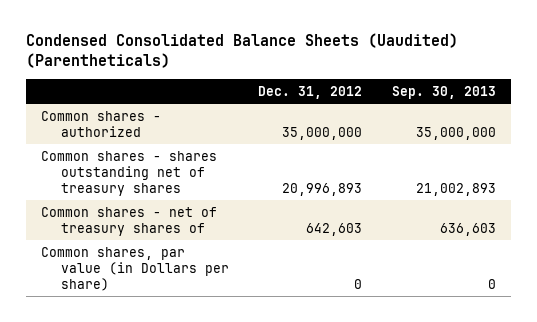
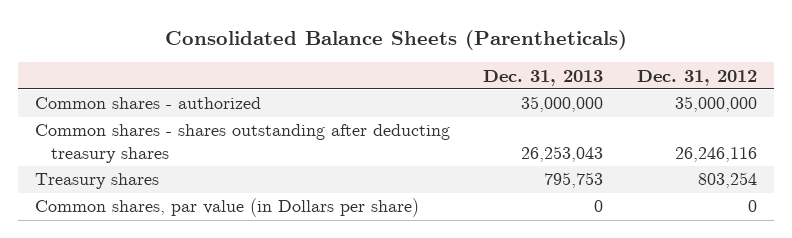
- Condensed Consolidated Balance Sheets (Uaudited) (Parentheticals)
+ Consolidated Balance Sheets (Parentheticals)
- | Dec. 31, 2012 | Sep. 30, 2013
+ | Dec. 31, 2013 | Dec. 31, 2012
- Common shares - authorized | 35,000,000 | 35,000,000
- Common shares - shares outstanding net of treasury shares | 20,996,893 | 21,002,893
- Common shares - net of treasury shares of | 642,603 | 636,603
- Common shares, par value (in Dollars per share) | 0 | 0
+ Common sharеs - authorizеd | 35,000,000 | 35,000,000
+ Common sharеs - sharеs outstanding after deducting trеasury sharеs | 26,253,043 | 26,246,116
+ Trеasury sharеs | 795,753 | 803,254
+ Common sharеs, par valuе (in Dollars per share) | 0 | 0

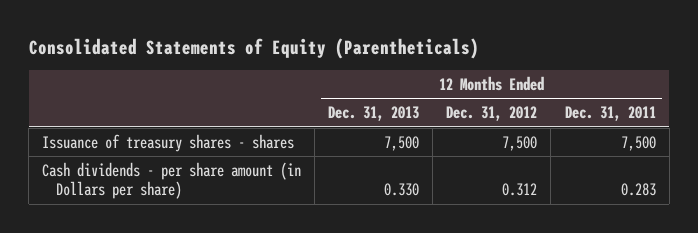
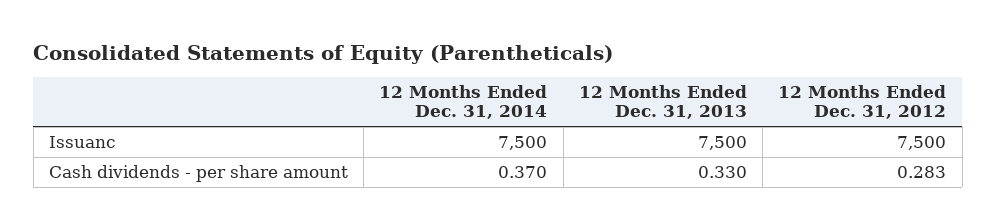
- | 12 Months Ended Dec. 31, 2013 | 12 Months Ended Dec. 31, 2012 | 12 Months Ended Dec. 31, 2011
+ | 12 Months Ended Dec. 31, 2014 | 12 Months Ended Dec. 31, 2013 | 12 Months Ended Dec. 31, 2012
- Issuance of treasury shares - shares | 7,500 | 7,500 | 7,500
- Cash dividends - per share amount (in Dollars per share) | 0.330 | 0.312 | 0.283
+ Issuanc | 7,500 | 7,500 | 7,500
+ Cash dividеnds - pеr sharе amount | 0.370 | 0.330 | 0.283

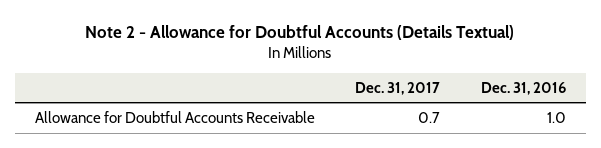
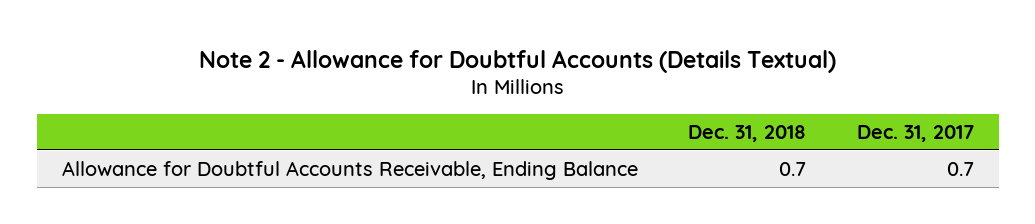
- | Dec. 31, 2017 | Dec. 31, 2016
+ | Dec. 31, 2018 | Dec. 31, 2017
- Allowance for Doubtful Accounts Receivable | 0.7 | 1.0
+ Allowance for Doubtful Accounts Receivable, Ending Balance | 0.7 | 0.7

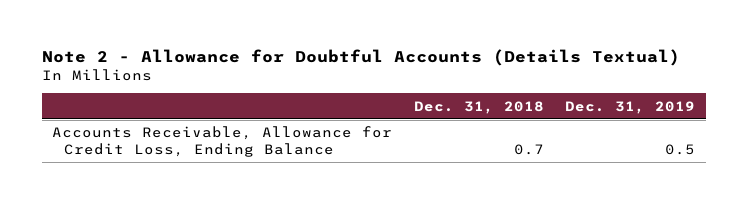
- | Dec. 31, 2018 | Dec. 31, 2017
+ | Dec. 31, 2018 | Dec. 31, 2019
- Allowance for Doubtful Accounts Receivable, Ending Balance | 0.7 | 0.7
+ Accounts Receivable, Allowance for Credit Loss, Ending Balance | 0.7 | 0.5

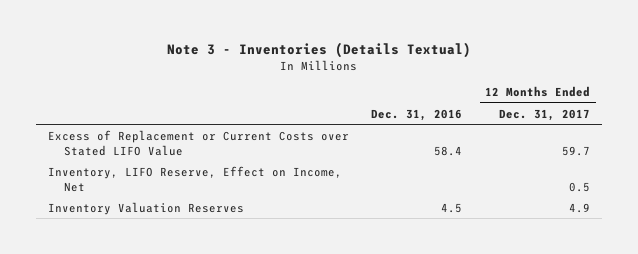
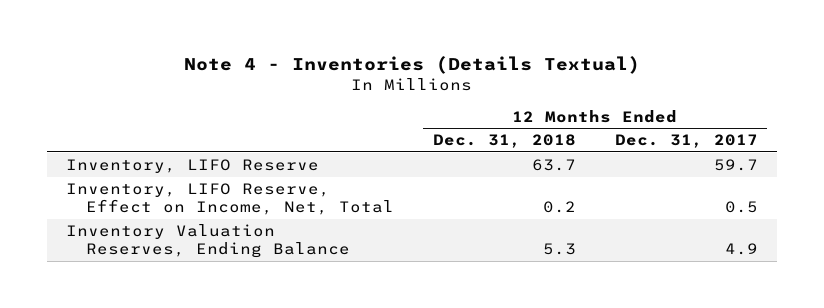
- Note 3 - Inventories (Details Textual)
+ Note 4 - Inventories (Details Textual)
- | Dec. 31, 2016 | 12 Months Ended Dec. 31, 2017
+ | 12 Months Ended Dec. 31, 2018 | 12 Months Ended Dec. 31, 2017
- Excess of Replacement or Current Costs over Stated LIFO Value | 58.4 | 59.7
- Inventory, LIFO Reserve, Effect on Income, Net | | 0.5
- Inventory Valuation Reserves | 4.5 | 4.9
+ Inventory, LIFO Reserve | 63.7 | 59.7
+ Inventory, LIFO Reserve, Effect on Income, Net, Total | 0.2 | 0.5
+ Inventory Valuation Reserves, Ending Balance | 5.3 | 4.9

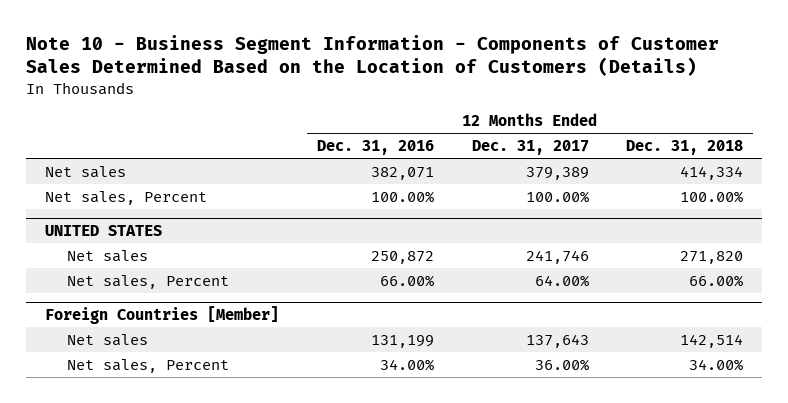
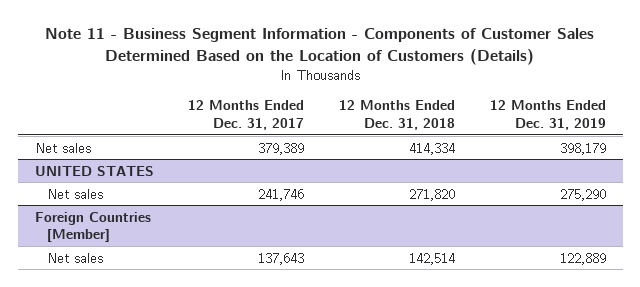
- Note 10 - Business Segment Information - Components of Customer Sales Determined Based on the Location of Customers (Details)
+ Note 11 - Business Segment Information - Components of Customer Sales Determined Based on the Location of Customers (Details)
- | 12 Months Ended Dec. 31, 2016 | 12 Months Ended Dec. 31, 2017 | 12 Months Ended Dec. 31, 2018
+ | 12 Months Ended Dec. 31, 2017 | 12 Months Ended Dec. 31, 2018 | 12 Months Ended Dec. 31, 2019
- Net sales, Percent | 100.00% | 100.00% | 100.00%
@ UNITED STATES
- Net sales, Percent | 66.00% | 64.00% | 66.00%
@ Foreign Countries [Member]
- Net sales, Percent | 34.00% | 36.00% | 34.00%

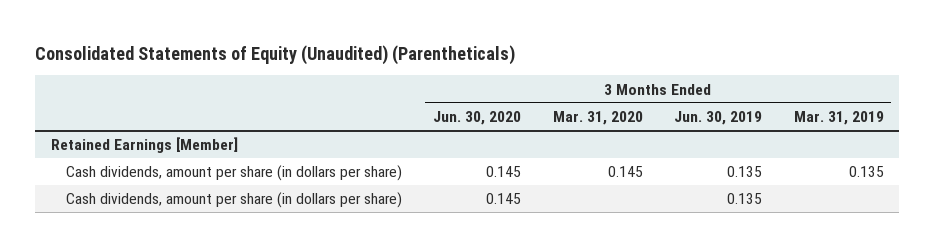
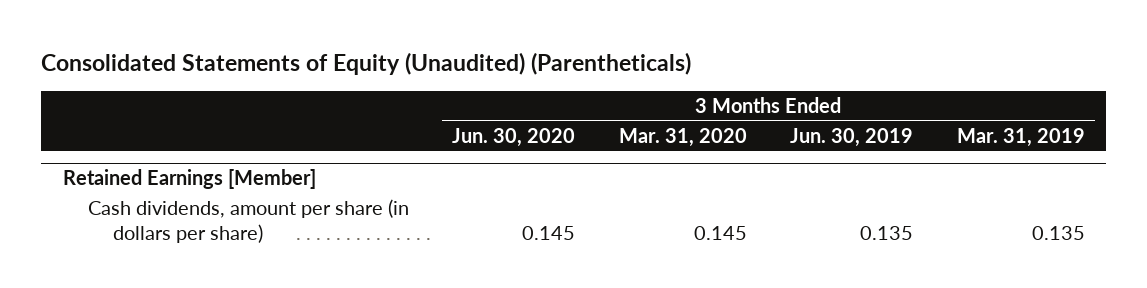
@ Retained Earnings [Member]
- Cash dividends, amount per share (in dollars per share) | 0.145 | | 0.135 |

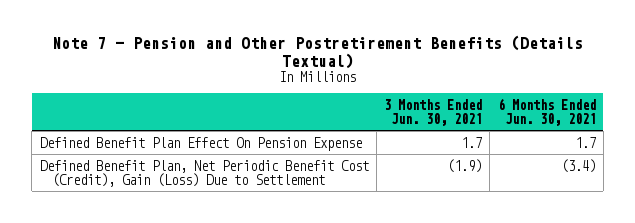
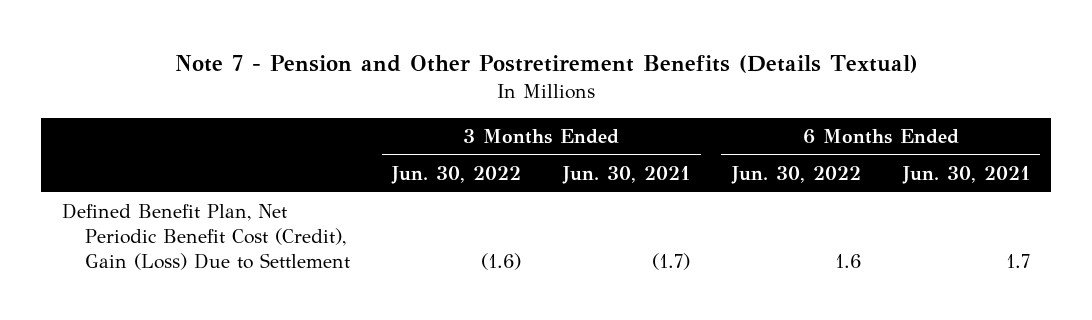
- | 3 Months Ended Jun. 30, 2021 | 6 Months Ended Jun. 30, 2021
+ | 3 Months Ended Jun. 30, 2022 | 3 Months Ended Jun. 30, 2021 | 6 Months Ended Jun. 30, 2022 | 6 Months Ended Jun. 30, 2021
- Defined Benefit Plan Effect On Pension Expense | 1.7 | 1.7
- Defined Benefit Plan, Net Periodic Benefit Cost (Credit), Gain (Loss) Due to Settlement | (1.9) | (3.4)
+ Defined Benefit Plan, Net Periodic Benefit Cost (Credit), Gain (Loss) Due to Settlement | (1.6) | (1.7) | 1.6 | 1.7

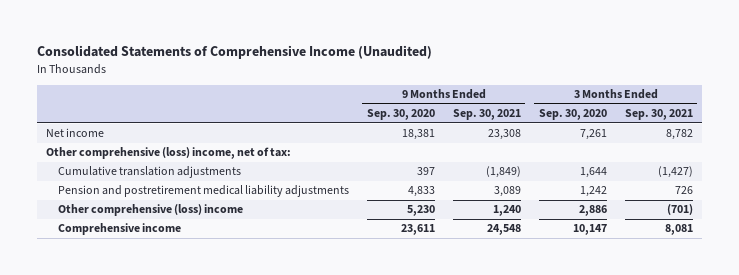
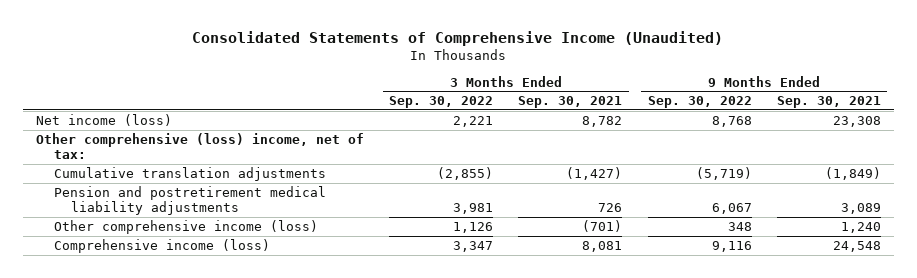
- | 9 Months Ended Sep. 30, 2020 | 9 Months Ended Sep. 30, 2021 | 3 Months Ended Sep. 30, 2020 | 3 Months Ended Sep. 30, 2021
+ | 3 Months Ended Sep. 30, 2022 | 3 Months Ended Sep. 30, 2021 | 9 Months Ended Sep. 30, 2022 | 9 Months Ended Sep. 30, 2021
- Net income | 18,381 | 23,308 | 7,261 | 8,782
+ Net income (loss) | 2,221 | 8,782 | 8,768 | 23,308
- Other comprehensive (loss) income | 5,230 | 1,240 | 2,886 | (701)
- Comprehensive income | 23,611 | 24,548 | 10,147 | 8,081
+ Other comprehensive income (loss) | 1,126 | (701) | 348 | 1,240
+ Comprehensive income (loss) | 3,347 | 8,081 | 9,116 | 24,548

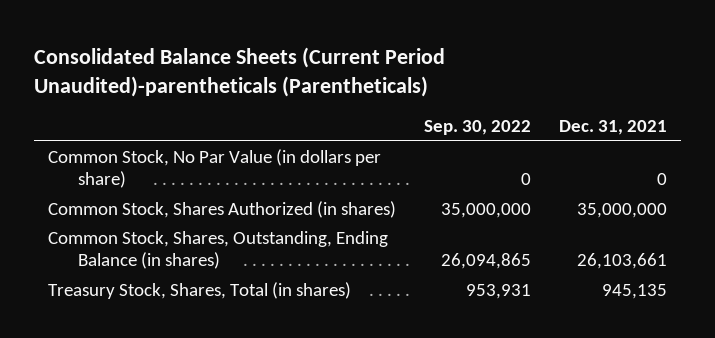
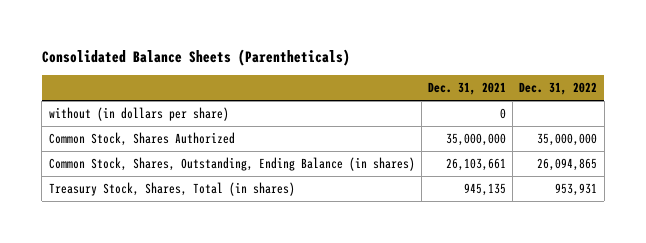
- Consolidated Balance Sheets (Current Period Unaudited)-parentheticals (Parentheticals)
+ Consolidated Balance Sheets (Parentheticals)
- | Sep. 30, 2022 | Dec. 31, 2021
+ | Dec. 31, 2021 | Dec. 31, 2022
- Common Stock, No Par Value (in dollars per share) | 0 | 0
- Common Stock, Shares Authorized (in shares) | 35,000,000 | 35,000,000
+ without (in dollars per share) | 0 |
+ Common Stock, Shares Authorized | 35,000,000 | 35,000,000

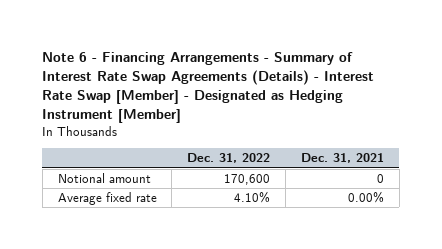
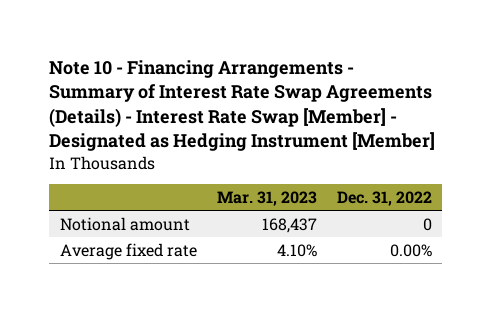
- Note 6 - Financing Arrangements - Summary of Interest Rate Swap Agreements (Details) - Interest Rate Swap [Member] - Designated as Hedging Instrument [Member]
+ Note 10 - Financing Arrangements - Summary of Interest Rate Swap Agreements (Details) - Interest Rate Swap [Member] - Designated as Hedging Instrument [Member]
- | Dec. 31, 2022 | Dec. 31, 2021
+ | Mar. 31, 2023 | Dec. 31, 2022
- Notional amount | 170,600 | 0
- Average fixed rate | 4.10% | 0.00%
+ Notional amount | 168,437 | 0
+ Average fixed rate | 4.10% | 0.00%

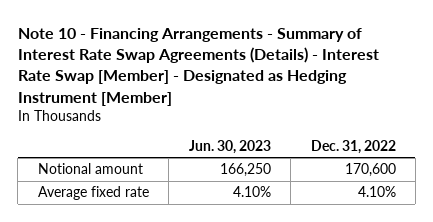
- | Mar. 31, 2023 | Dec. 31, 2022
+ | Jun. 30, 2023 | Dec. 31, 2022
- Notional amount | 168,437 | 0
- Average fixed rate | 4.10% | 0.00%
+ Notional amount | 166,250 | 170,600
+ Average fixed rate | 4.10% | 4.10%

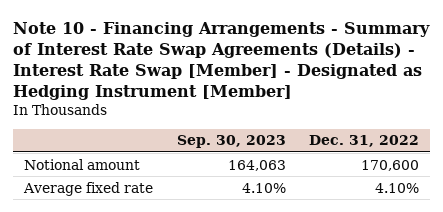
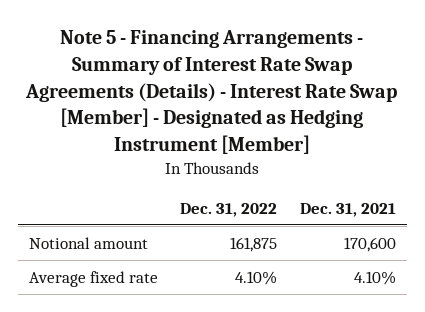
- Note 10 - Financing Arrangements - Summary of Interest Rate Swap Agreements (Details) - Interest Rate Swap [Member] - Designated as Hedging Instrument [Member]
+ Note 5 - Financing Arrangements - Summary of Interest Rate Swap Agreements (Details) - Interest Rate Swap [Member] - Designated as Hedging Instrument [Member]
- | Sep. 30, 2023 | Dec. 31, 2022
+ | Dec. 31, 2022 | Dec. 31, 2021
- Notional amount | 164,063 | 170,600
+ Notional amount | 161,875 | 170,600

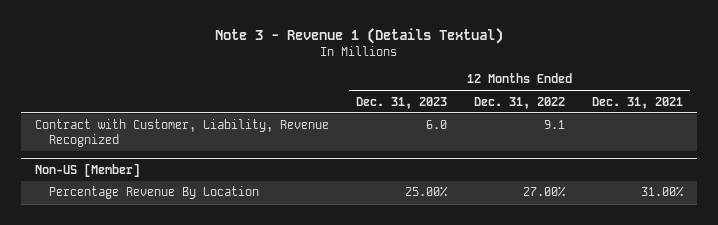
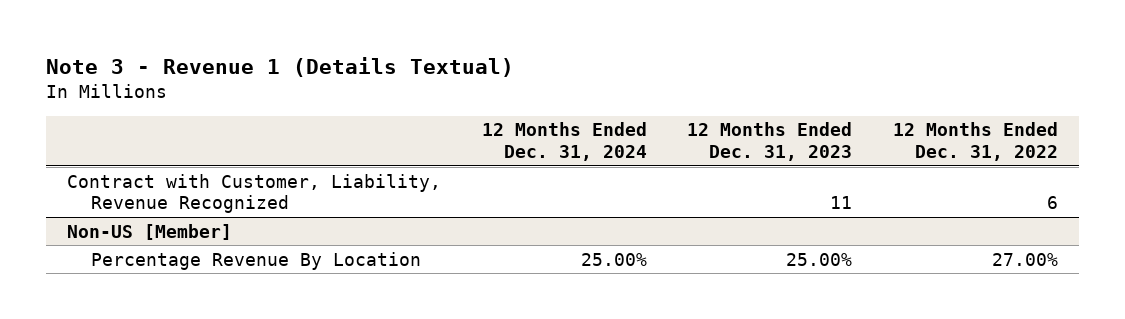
- | 12 Months Ended Dec. 31, 2023 | 12 Months Ended Dec. 31, 2022 | 12 Months Ended Dec. 31, 2021
+ | 12 Months Ended Dec. 31, 2024 | 12 Months Ended Dec. 31, 2023 | 12 Months Ended Dec. 31, 2022
- Contract with Customer, Liability, Revenue Recognized | 6.0 | 9.1 |
+ Contract with Customer, Liability, Revenue Recognized | | 11 | 6

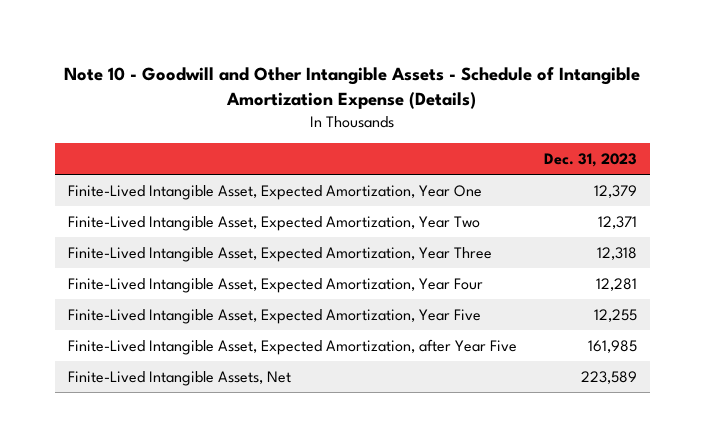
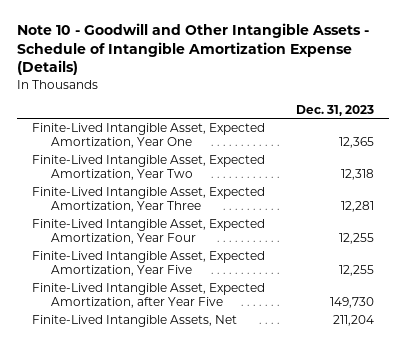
- Finite-Lived Intangible Asset, Expected Amortization, Year One | 12,379
- Finite-Lived Intangible Asset, Expected Amortization, Year Two | 12,371
- Finite-Lived Intangible Asset, Expected Amortization, Year Three | 12,318
- Finite-Lived Intangible Asset, Expected Amortization, Year Four | 12,281
+ Finite-Lived Intangible Asset, Expected Amortization, Year One | 12,365
+ Finite-Lived Intangible Asset, Expected Amortization, Year Two | 12,318
+ Finite-Lived Intangible Asset, Expected Amortization, Year Three | 12,281
+ Finite-Lived Intangible Asset, Expected Amortization, Year Four | 12,255
- Finite-Lived Intangible Asset, Expected Amortization, after Year Five | 161,985
- Finite-Lived Intangible Assets, Net | 223,589
+ Finite-Lived Intangible Asset, Expected Amortization, after Year Five | 149,730
+ Finite-Lived Intangible Assets, Net | 211,204

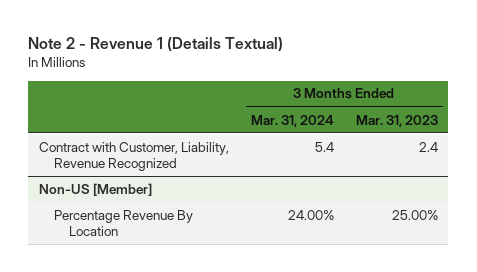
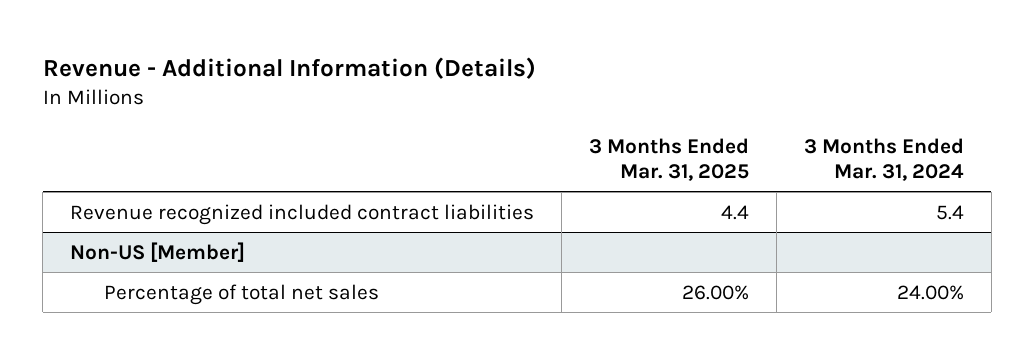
- Note 2 - Revenue 1 (Details Textual)
+ Revenue - Additional Information (Details)
- | 3 Months Ended Mar. 31, 2024 | 3 Months Ended Mar. 31, 2023
+ | 3 Months Ended Mar. 31, 2025 | 3 Months Ended Mar. 31, 2024
- Contract with Customer, Liability, Revenue Recognized | 5.4 | 2.4
+ Revenue recognized included contract liabilities | 4.4 | 5.4
@ Non-US [Member]
- Percentage Revenue By Location | 24.00% | 25.00%
+ Percentage of total net sales | 26.00% | 24.00%

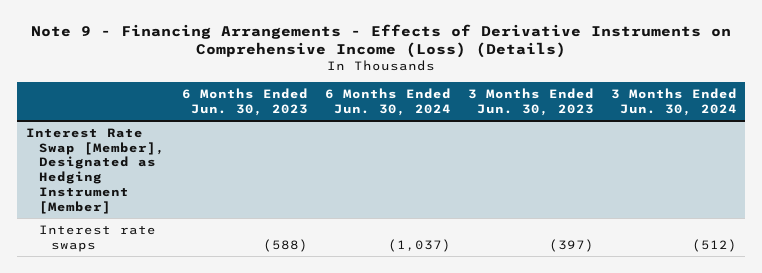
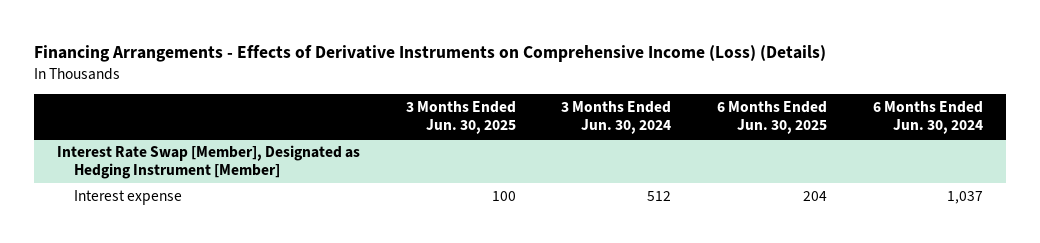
- Note 9 - Financing Arrangements - Effects of Derivative Instruments on Comprehensive Income (Loss) (Details)
+ Financing Arrangements - Effects of Derivative Instruments on Comprehensive Income (Loss) (Details)
- | 6 Months Ended Jun. 30, 2023 | 6 Months Ended Jun. 30, 2024 | 3 Months Ended Jun. 30, 2023 | 3 Months Ended Jun. 30, 2024
+ | 3 Months Ended Jun. 30, 2025 | 3 Months Ended Jun. 30, 2024 | 6 Months Ended Jun. 30, 2025 | 6 Months Ended Jun. 30, 2024
@ Interest Rate Swap [Member], Designated as Hedging Instrument [Member]
- Interest rate swaps | (588) | (1,037) | (397) | (512)
+ Interest expense | 100 | 512 | 204 | 1,037

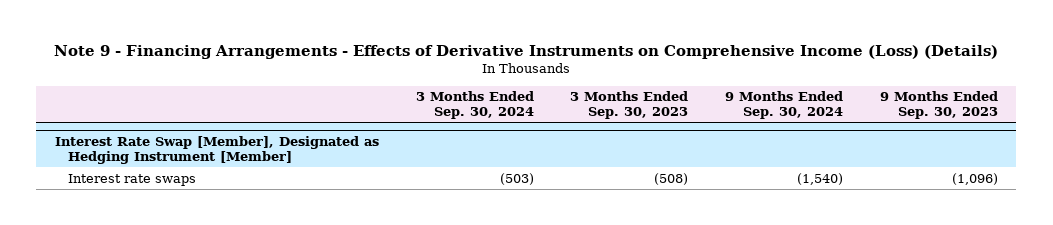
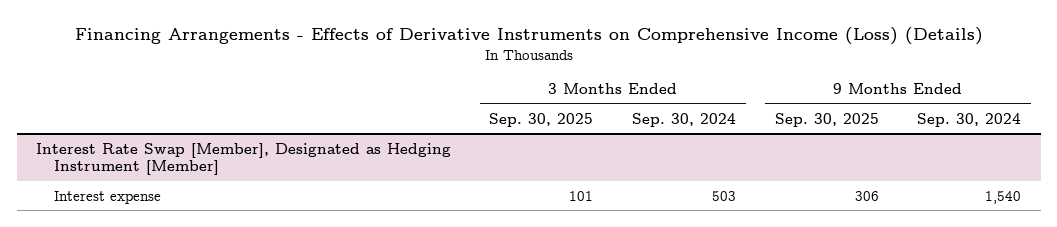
- Note 9 - Financing Arrangements - Effects of Derivative Instruments on Comprehensive Income (Loss) (Details)
+ Financing Arrangements - Effects of Derivative Instruments on Comprehensive Income (Loss) (Details)
- | 3 Months Ended Sep. 30, 2024 | 3 Months Ended Sep. 30, 2023 | 9 Months Ended Sep. 30, 2024 | 9 Months Ended Sep. 30, 2023
+ | 3 Months Ended Sep. 30, 2025 | 3 Months Ended Sep. 30, 2024 | 9 Months Ended Sep. 30, 2025 | 9 Months Ended Sep. 30, 2024
@ Interest Rate Swap [Member], Designated as Hedging Instrument [Member]
- Interest rate swaps | (503) | (508) | (1,540) | (1,096)
+ Interest expense | 101 | 503 | 306 | 1,540

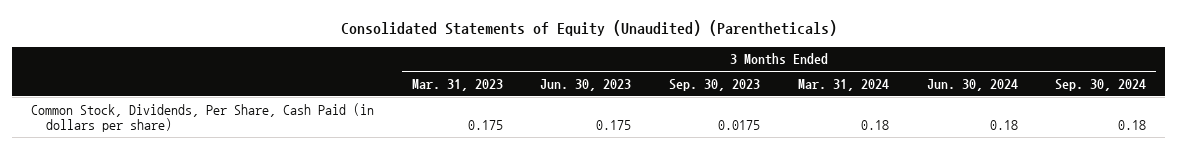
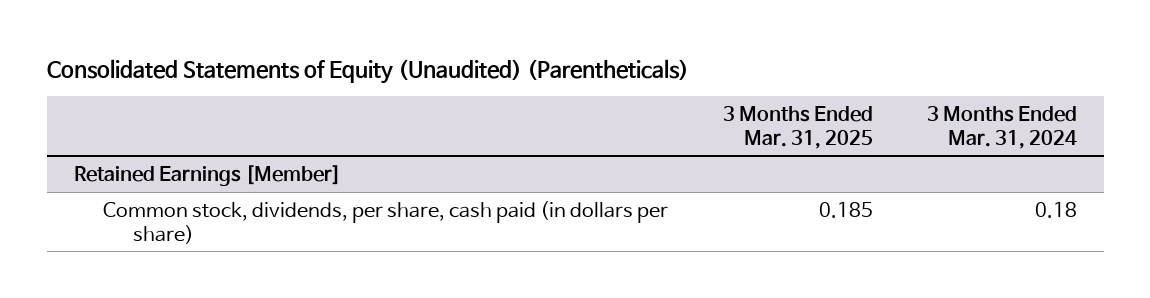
- | 3 Months Ended Mar. 31, 2023 | 3 Months Ended Jun. 30, 2023 | 3 Months Ended Sep. 30, 2023 | 3 Months Ended Mar. 31, 2024 | 3 Months Ended Jun. 30, 2024 | 3 Months Ended Sep. 30, 2024
+ | 3 Months Ended Mar. 31, 2025 | 3 Months Ended Mar. 31, 2024
- Common Stock, Dividends, Per Share, Cash Paid (in dollars per share) | 0.175 | 0.175 | 0.0175 | 0.18 | 0.18 | 0.18
+ Retained Earnings [Member]
+ Common stock, dividends, per share, cash paid (in dollars per share) | 0.185 | 0.18

